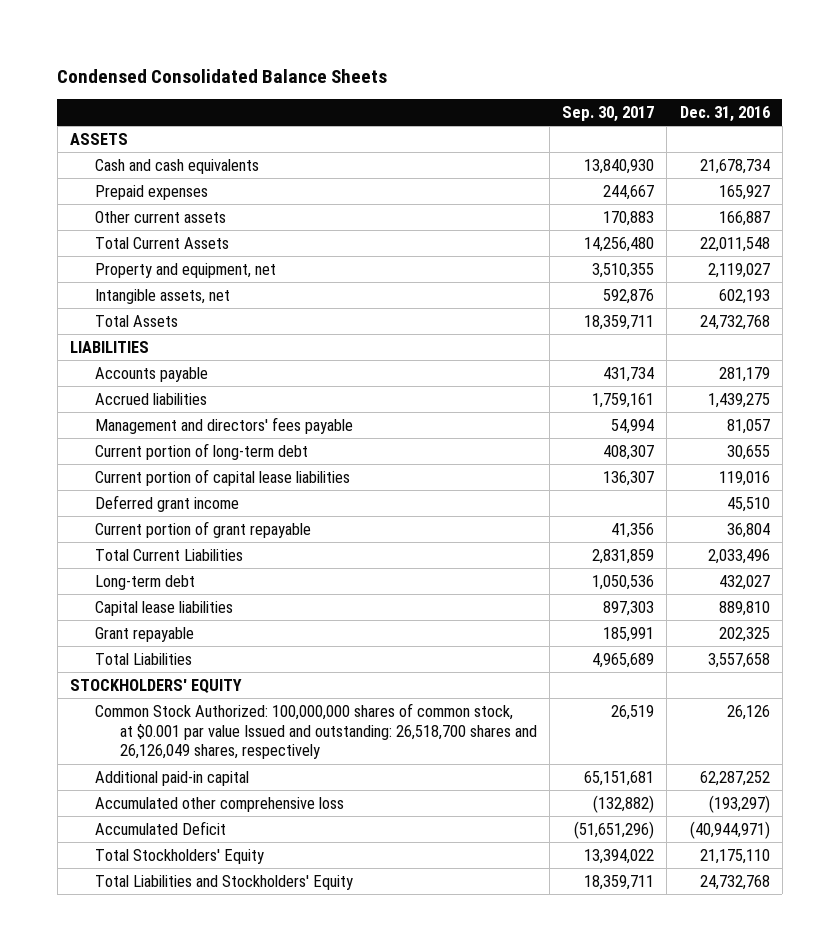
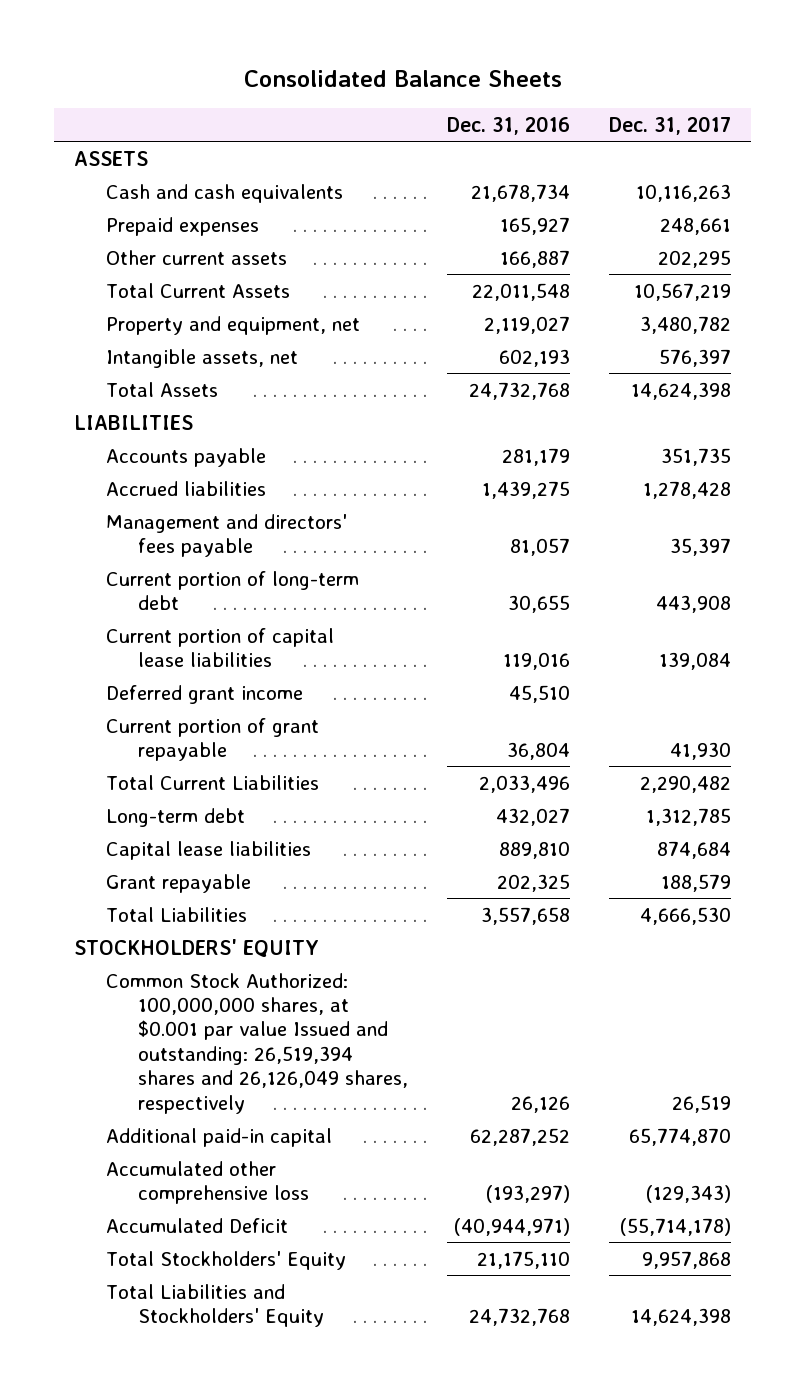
- Condensed Consolidated Balance Sheets
+ Consolidated Balance Sheets
- | Sep. 30, 2017 | Dec. 31, 2016
+ | Dec. 31, 2016 | Dec. 31, 2017
- Common Stock Authorized: 100,000,000 shares of common stock, at $0.001 par value Issued and outstanding: 26,518,700 shares and 26,126,049 shares, respectively | 26,519 | 26,126
+ Common Stock Authorized: 100,000,000 shares, at $0.001 par value Issued and outstanding: 26,519,394 shares and 26,126,049 shares, respectively | 26,126 | 26,519

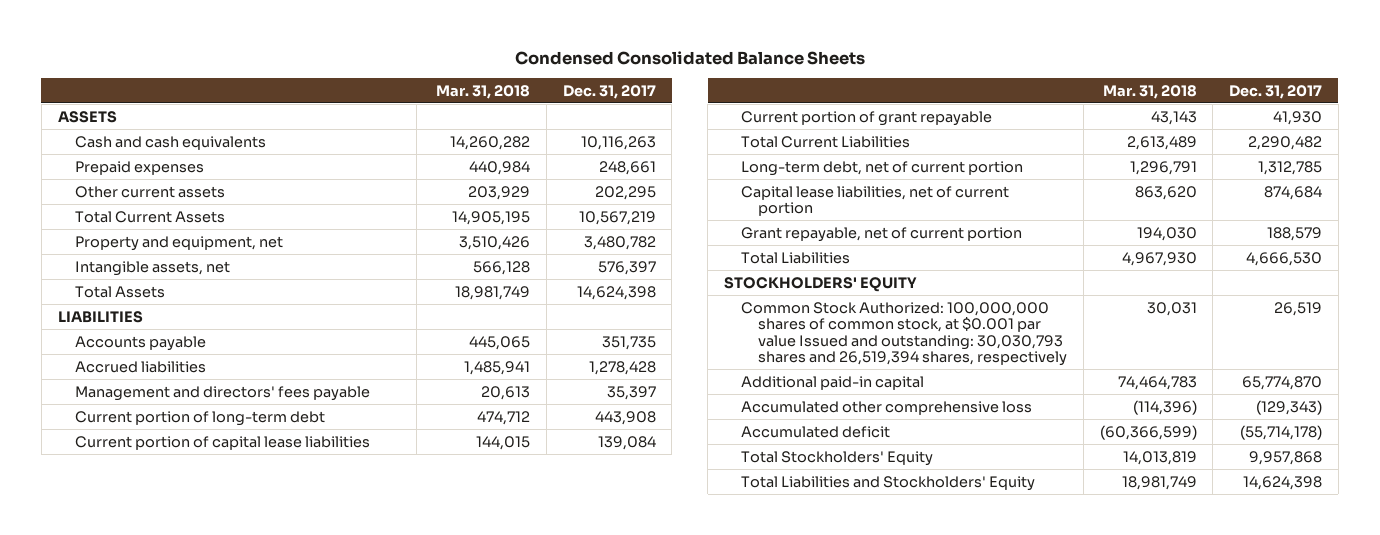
- Consolidated Balance Sheets
+ Condensed Consolidated Balance Sheets
- | Dec. 31, 2016 | Dec. 31, 2017
+ | Mar. 31, 2018 | Dec. 31, 2017
- Deferred grant income | 45,510 |
- Long-term debt | 432,027 | 1,312,785
- Capital lease liabilities | 889,810 | 874,684
- Grant repayable | 202,325 | 188,579
+ Long-term debt, net of current portion | 1,296,791 | 1,312,785
+ Capital lease liabilities, net of current portion | 863,620 | 874,684
+ Grant repayable, net of current portion | 194,030 | 188,579
- Common Stock Authorized: 100,000,000 shares, at $0.001 par value Issued and outstanding: 26,519,394 shares and 26,126,049 shares, respectively | 26,126 | 26,519
+ Common Stock Authorized: 100,000,000 shares of common stock, at $0.001 par value Issued and outstanding: 30,030,793 shares and 26,519,394 shares, respectively | 30,031 | 26,519
- Accumulated Deficit | (40,944,971) | (55,714,178)
+ Accumulated deficit | (60,366,599) | (55,714,178)

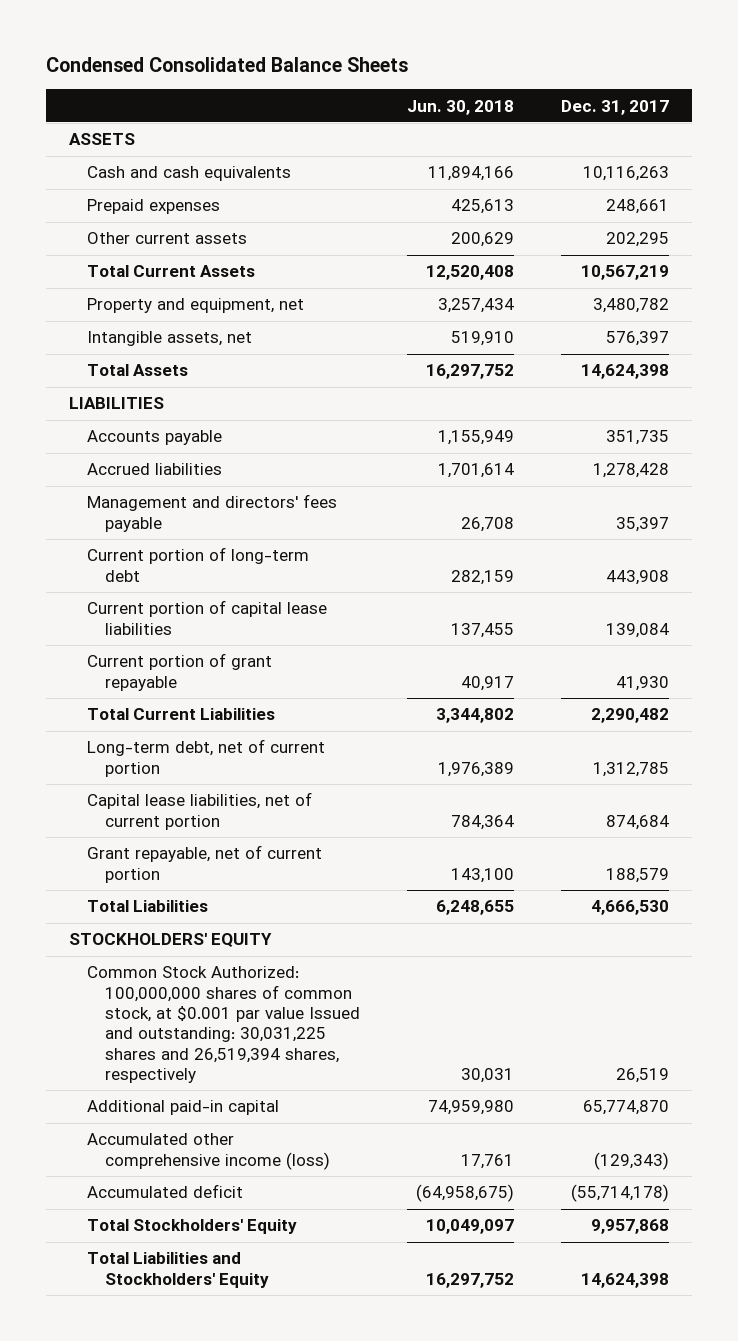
- | Mar. 31, 2018 | Dec. 31, 2017
+ | Jun. 30, 2018 | Dec. 31, 2017
- Common Stock Authorized: 100,000,000 shares of common stock, at $0.001 par value Issued and outstanding: 30,030,793 shares and 26,519,394 shares, respectively | 30,031 | 26,519
+ Common Stock Authorized: 100,000,000 shares of common stock, at $0.001 par value Issued and outstanding: 30,031,225 shares and 26,519,394 shares, respectively | 30,031 | 26,519
- Accumulated other comprehensive loss | (114,396) | (129,343)
+ Accumulated other comprehensive income (loss) | 17,761 | (129,343)

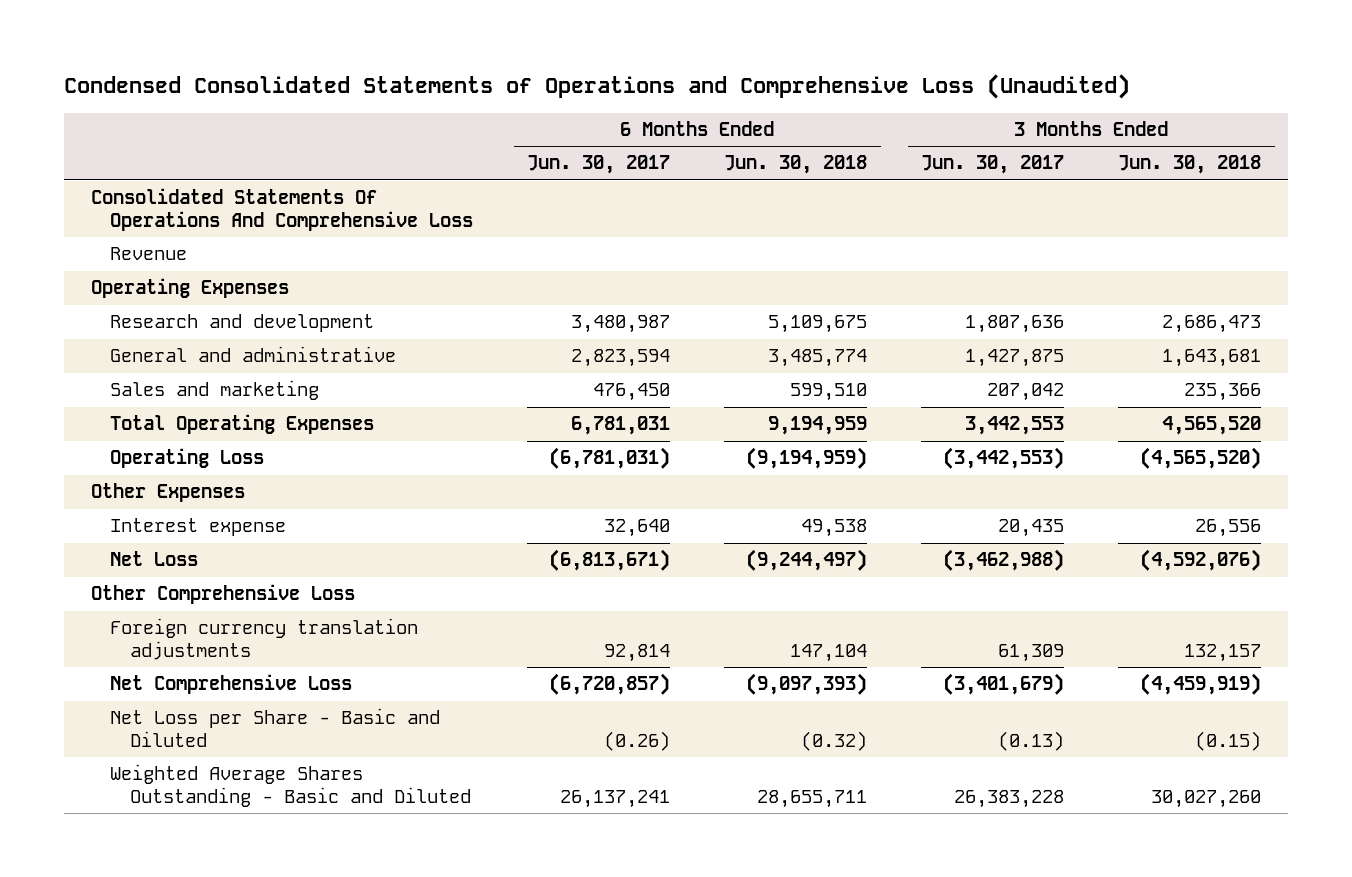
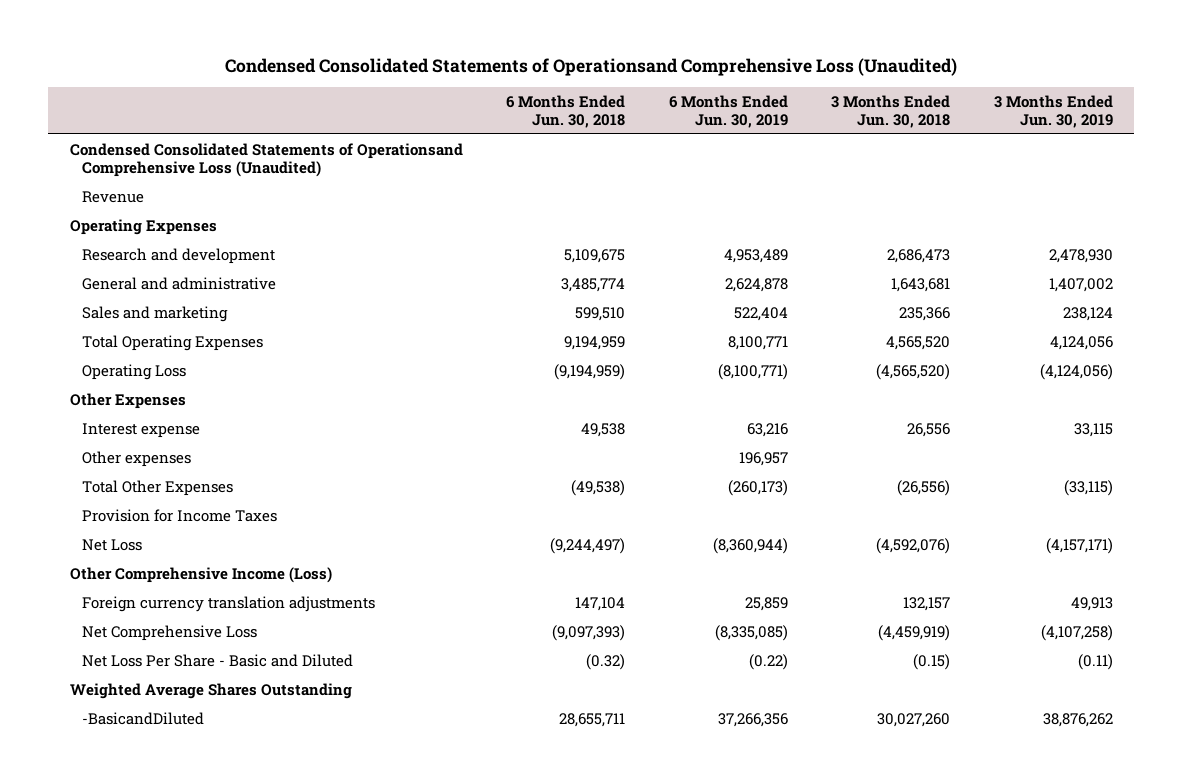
- Condensed Consolidated Statements of Operations and Comprehensive Loss (Unaudited)
+ Condensed Consolidated Statements of Operationsand Comprehensive Loss (Unaudited)
- | 6 Months Ended Jun. 30, 2017 | 6 Months Ended Jun. 30, 2018 | 3 Months Ended Jun. 30, 2017 | 3 Months Ended Jun. 30, 2018
+ | 6 Months Ended Jun. 30, 2018 | 6 Months Ended Jun. 30, 2019 | 3 Months Ended Jun. 30, 2018 | 3 Months Ended Jun. 30, 2019
- Consolidated Statements Of Operations And Comprehensive Loss
+ Condensed Consolidated Statements of Operationsand Comprehensive Loss (Unaudited)
+ Other expenses | | 196,957 | |
+ Total Other Expenses | (49,538) | (260,173) | (26,556) | (33,115)
+ Provision for Income Taxes
- Other Comprehensive Loss
+ Other Comprehensive Income (Loss)
- Net Loss per Share - Basic and Diluted | (0.26) | (0.32) | (0.13) | (0.15)
- Weighted Average Shares Outstanding - Basic and Diluted | 26,137,241 | 28,655,711 | 26,383,228 | 30,027,260
+ Net Loss Per Share - Basic and Diluted | (0.32) | (0.22) | (0.15) | (0.11)
+ Weighted Average Shares Outstanding
+ -BasicandDiluted | 28,655,711 | 37,266,356 | 30,027,260 | 38,876,262

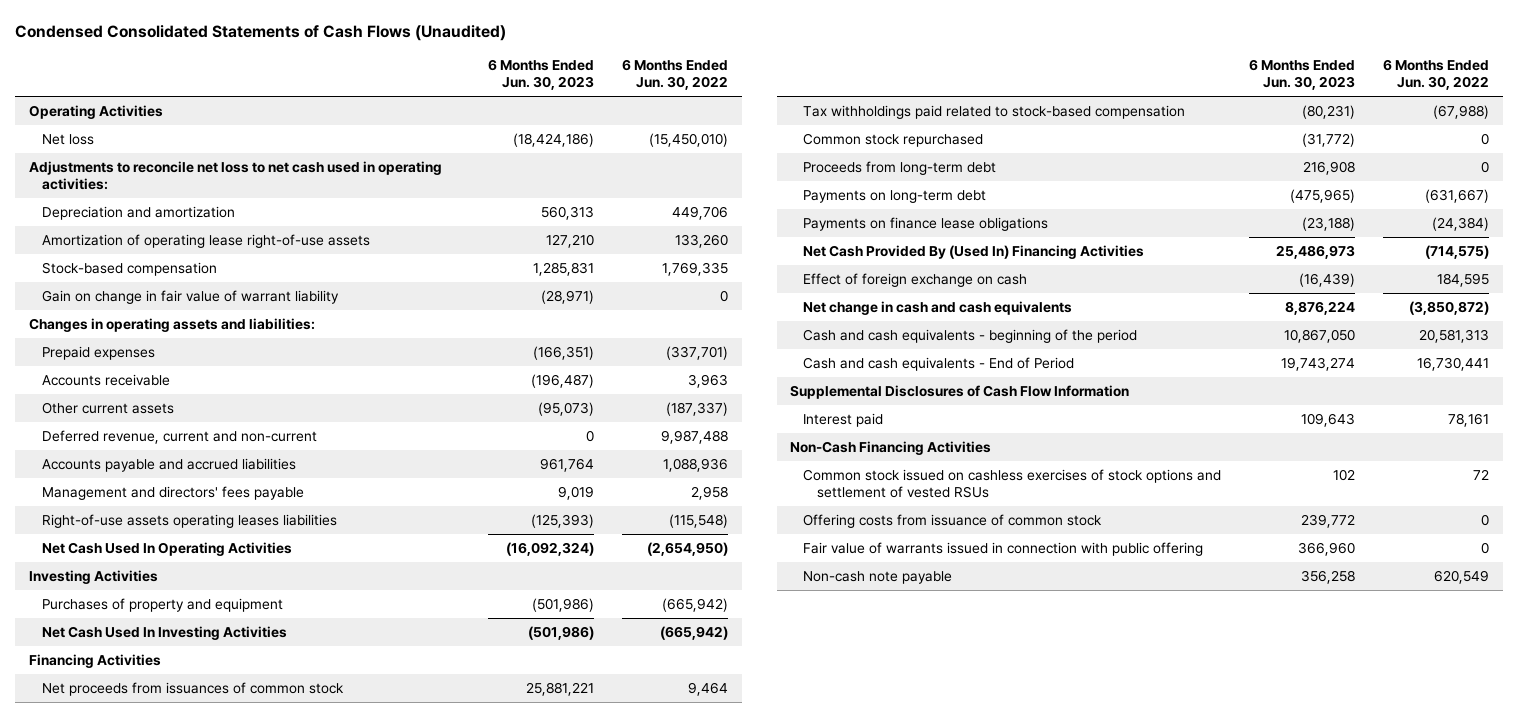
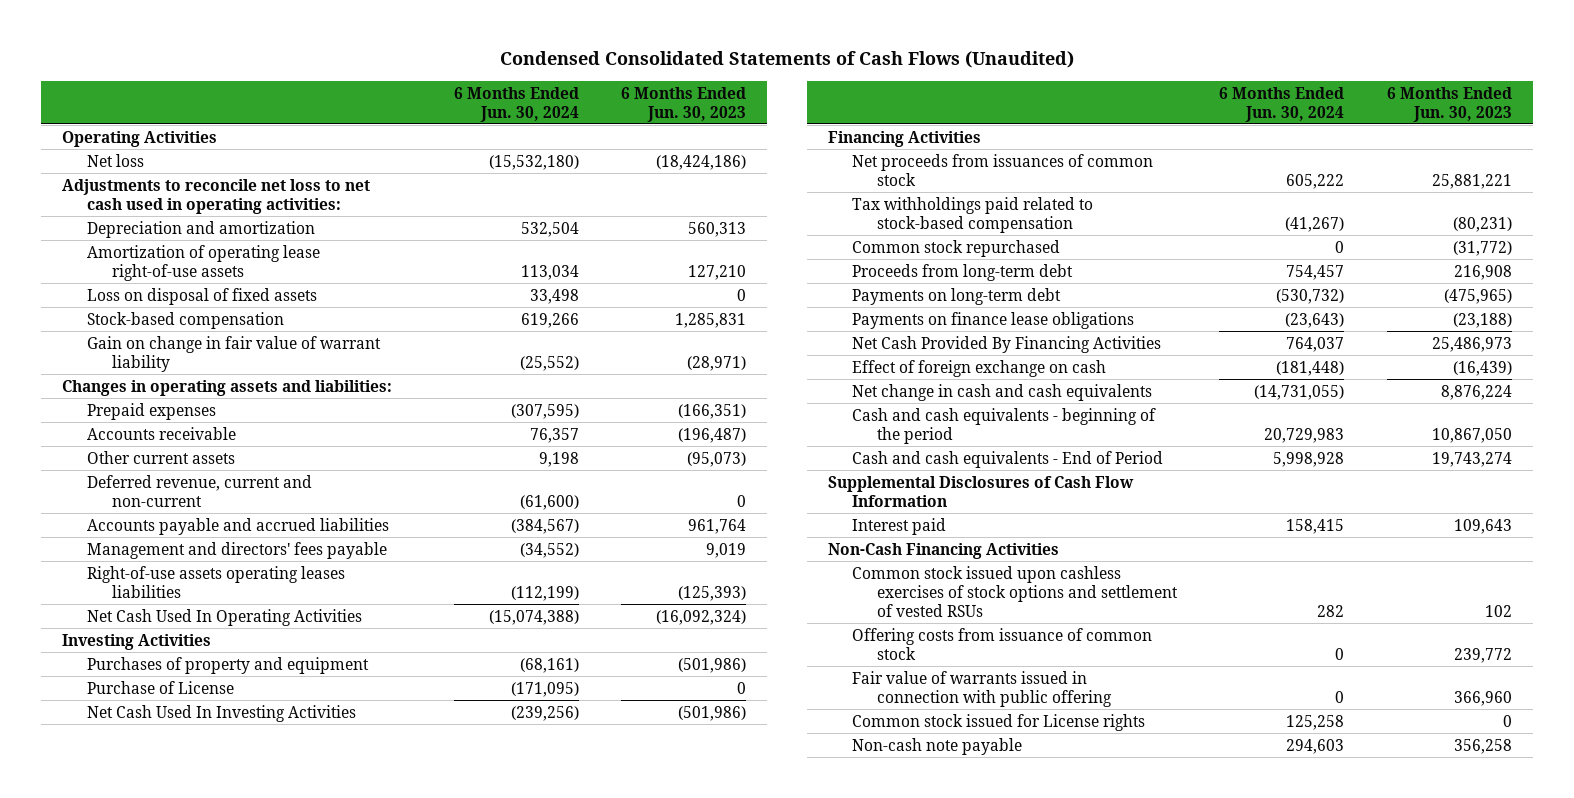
- | 6 Months Ended Jun. 30, 2023 | 6 Months Ended Jun. 30, 2022
+ | 6 Months Ended Jun. 30, 2024 | 6 Months Ended Jun. 30, 2023
+ Loss on disposal of fixed assets | 33,498 | 0
+ Purchase of License | (171,095) | 0
- Net Cash Provided By (Used In) Financing Activities | 25,486,973 | (714,575)
+ Net Cash Provided By Financing Activities | 764,037 | 25,486,973
- Common stock issued on cashless exercises of stock options and settlement of vested RSUs | 102 | 72
+ Common stock issued upon cashless exercises of stock options and settlement of vested RSUs | 282 | 102
+ Common stock issued for License rights | 125,258 | 0

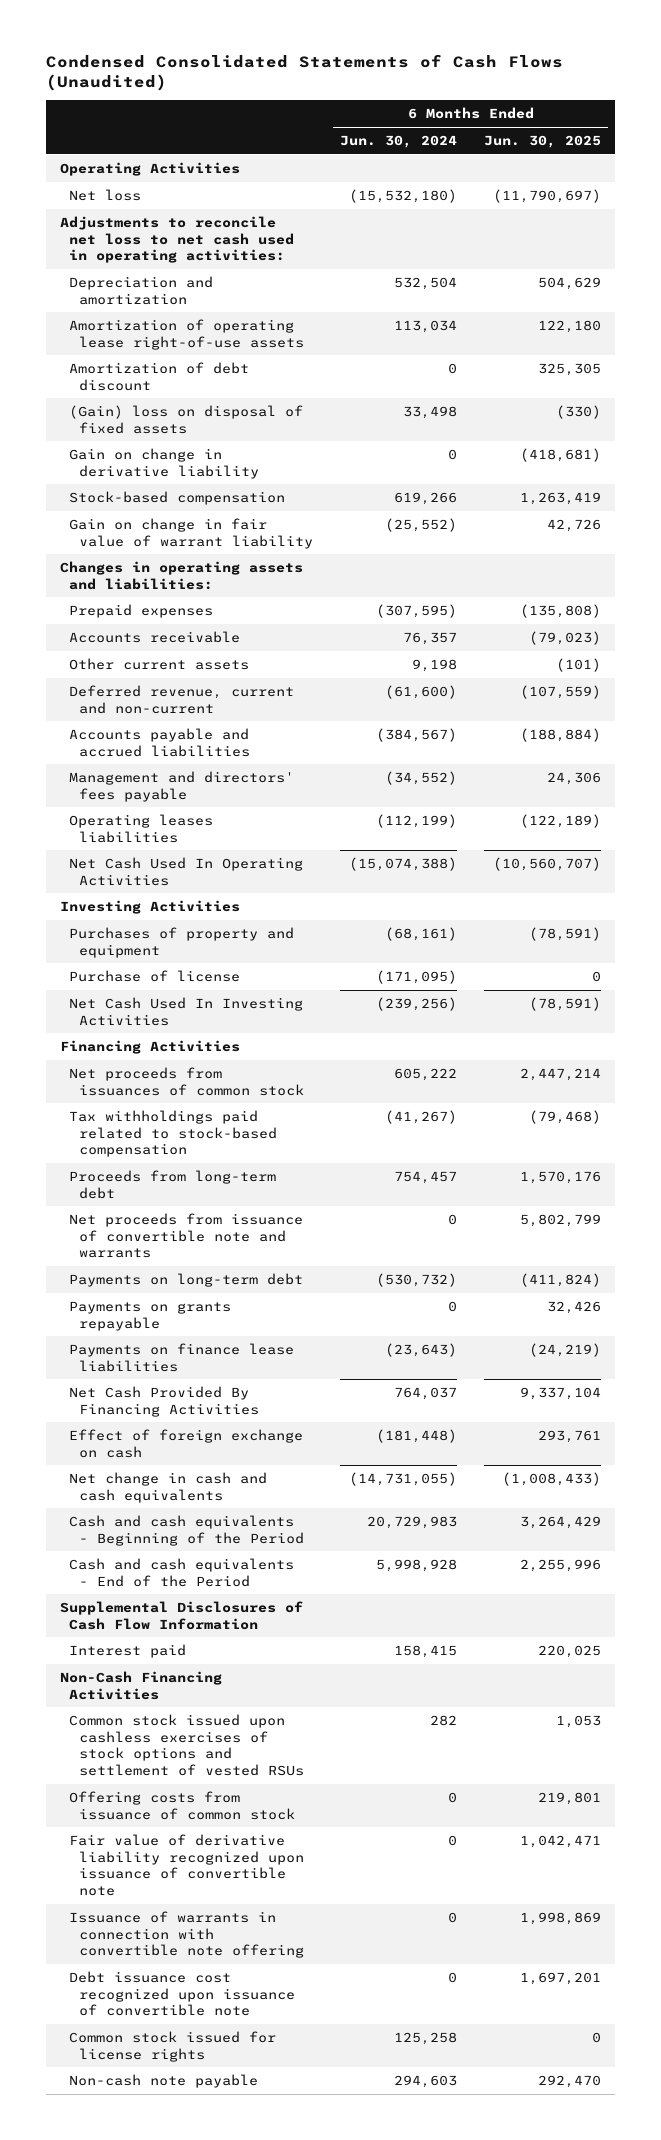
- | 6 Months Ended Jun. 30, 2024 | 6 Months Ended Jun. 30, 2023
+ | 6 Months Ended Jun. 30, 2024 | 6 Months Ended Jun. 30, 2025
- Loss on disposal of fixed assets | 33,498 | 0
+ Amortization of debt discount | 0 | 325,305
+ (Gain) loss on disposal of fixed assets | 33,498 | (330)
+ Gain on change in derivative liability | 0 | (418,681)
- Right-of-use assets operating leases liabilities | (112,199) | (125,393)
+ Operating leases liabilities | (112,199) | (122,189)
- Purchase of License | (171,095) | 0
+ Purchase of license | (171,095) | 0
- Common stock repurchased | 0 | (31,772)
+ Net proceeds from issuance of convertible note and warrants | 0 | 5,802,799
- Payments on finance lease obligations | (23,643) | (23,188)
+ Payments on grants repayable | 0 | 32,426
+ Payments on finance lease liabilities | (23,643) | (24,219)
- Cash and cash equivalents - beginning of the period | 20,729,983 | 10,867,050
- Cash and cash equivalents - End of Period | 5,998,928 | 19,743,274
+ Cash and cash equivalents - Beginning of the Period | 20,729,983 | 3,264,429
+ Cash and cash equivalents - End of the Period | 5,998,928 | 2,255,996
- Fair value of warrants issued in connection with public offering | 0 | 366,960
- Common stock issued for License rights | 125,258 | 0
+ Fair value of derivative liability recognized upon issuance of convertible note | 0 | 1,042,471
+ Issuance of warrants in connection with convertible note offering | 0 | 1,998,869
+ Debt issuance cost recognized upon issuance of convertible note | 0 | 1,697,201
+ Common stock issued for license rights | 125,258 | 0

